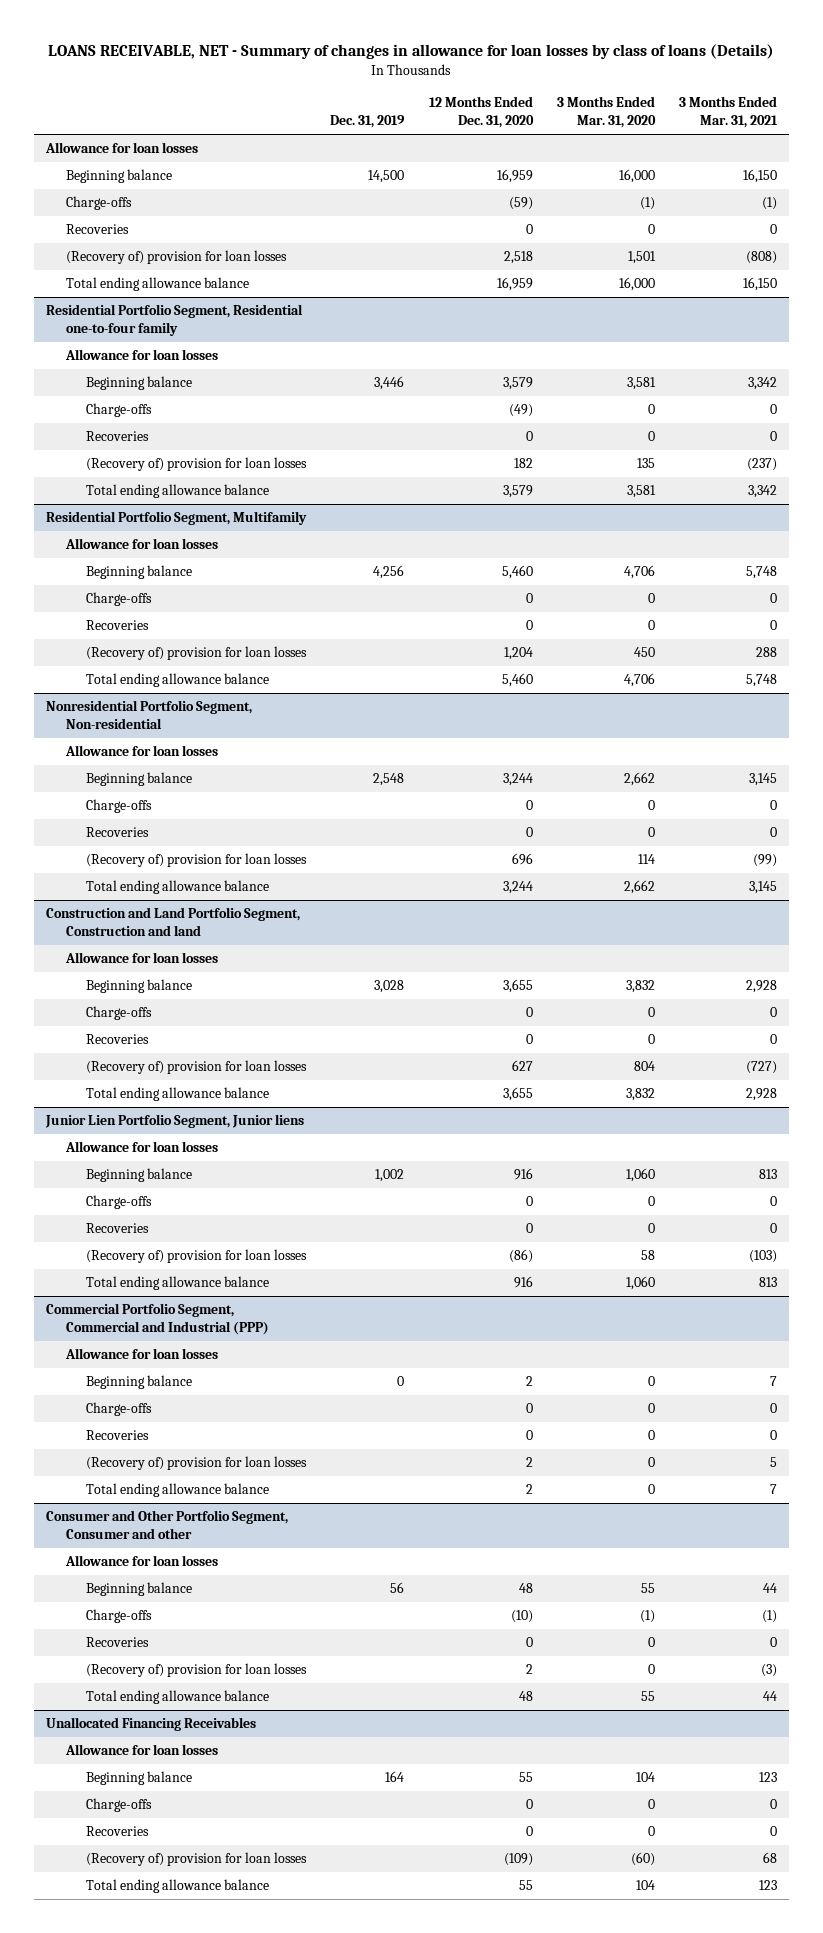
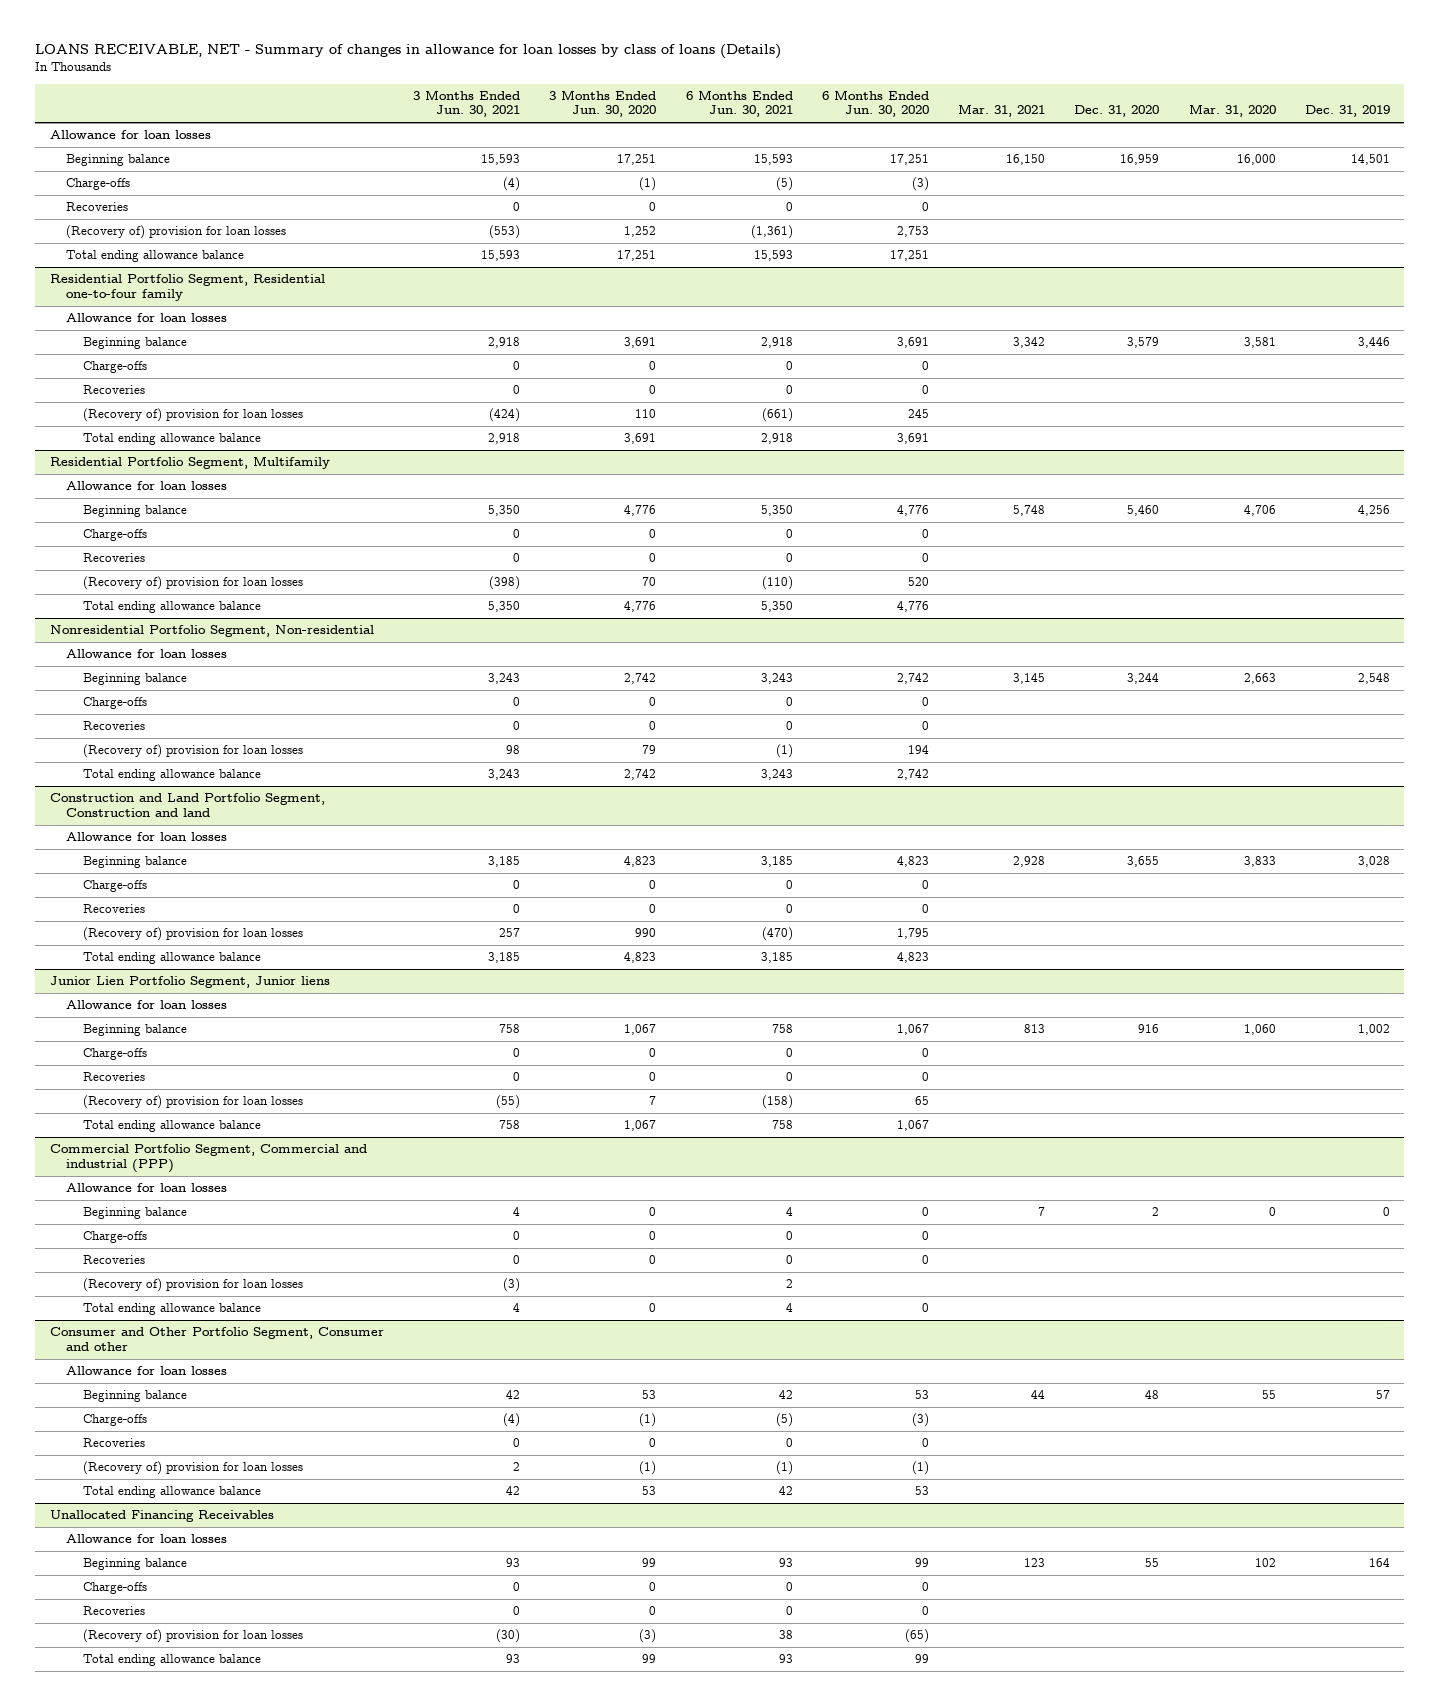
- | Dec. 31, 2019 | 12 Months Ended Dec. 31, 2020 | 3 Months Ended Mar. 31, 2020 | 3 Months Ended Mar. 31, 2021
+ | 3 Months Ended Jun. 30, 2021 | 3 Months Ended Jun. 30, 2020 | 6 Months Ended Jun. 30, 2021 | 6 Months Ended Jun. 30, 2020 | Mar. 31, 2021 | Dec. 31, 2020 | Mar. 31, 2020 | Dec. 31, 2019
- Beginning balance | 14,500 | 16,959 | 16,000 | 16,150
+ Beginning balance | 15,593 | 17,251 | 15,593 | 17,251 | 16,150 | 16,959 | 16,000 | 14,501
- Commercial Portfolio Segment, Commercial and Industrial (PPP)
+ Commercial Portfolio Segment, Commercial and industrial (PPP)
@ Consumer and Other Portfolio Segment, Consumer and other
- Beginning balance | 56 | 48 | 55 | 44
+ Beginning balance | 42 | 53 | 42 | 53 | 44 | 48 | 55 | 57

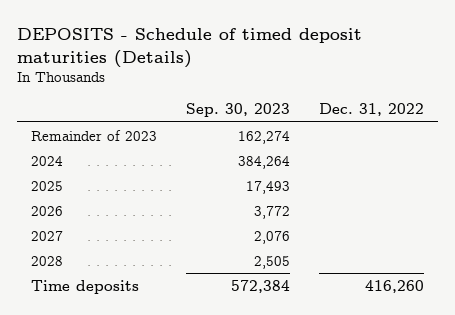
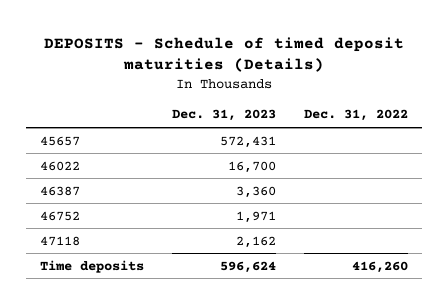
- | Sep. 30, 2023 | Dec. 31, 2022
+ | Dec. 31, 2023 | Dec. 31, 2022
- Remainder of 2023 | 162,274 |
- 2024 | 384,264 |
- 2025 | 17,493 |
- 2026 | 3,772 |
- 2027 | 2,076 |
- 2028 | 2,505 |
+ 45657 | 572,431 |
+ 46022 | 16,700 |
+ 46387 | 3,360 |
+ 46752 | 1,971 |
+ 47118 | 2,162 |

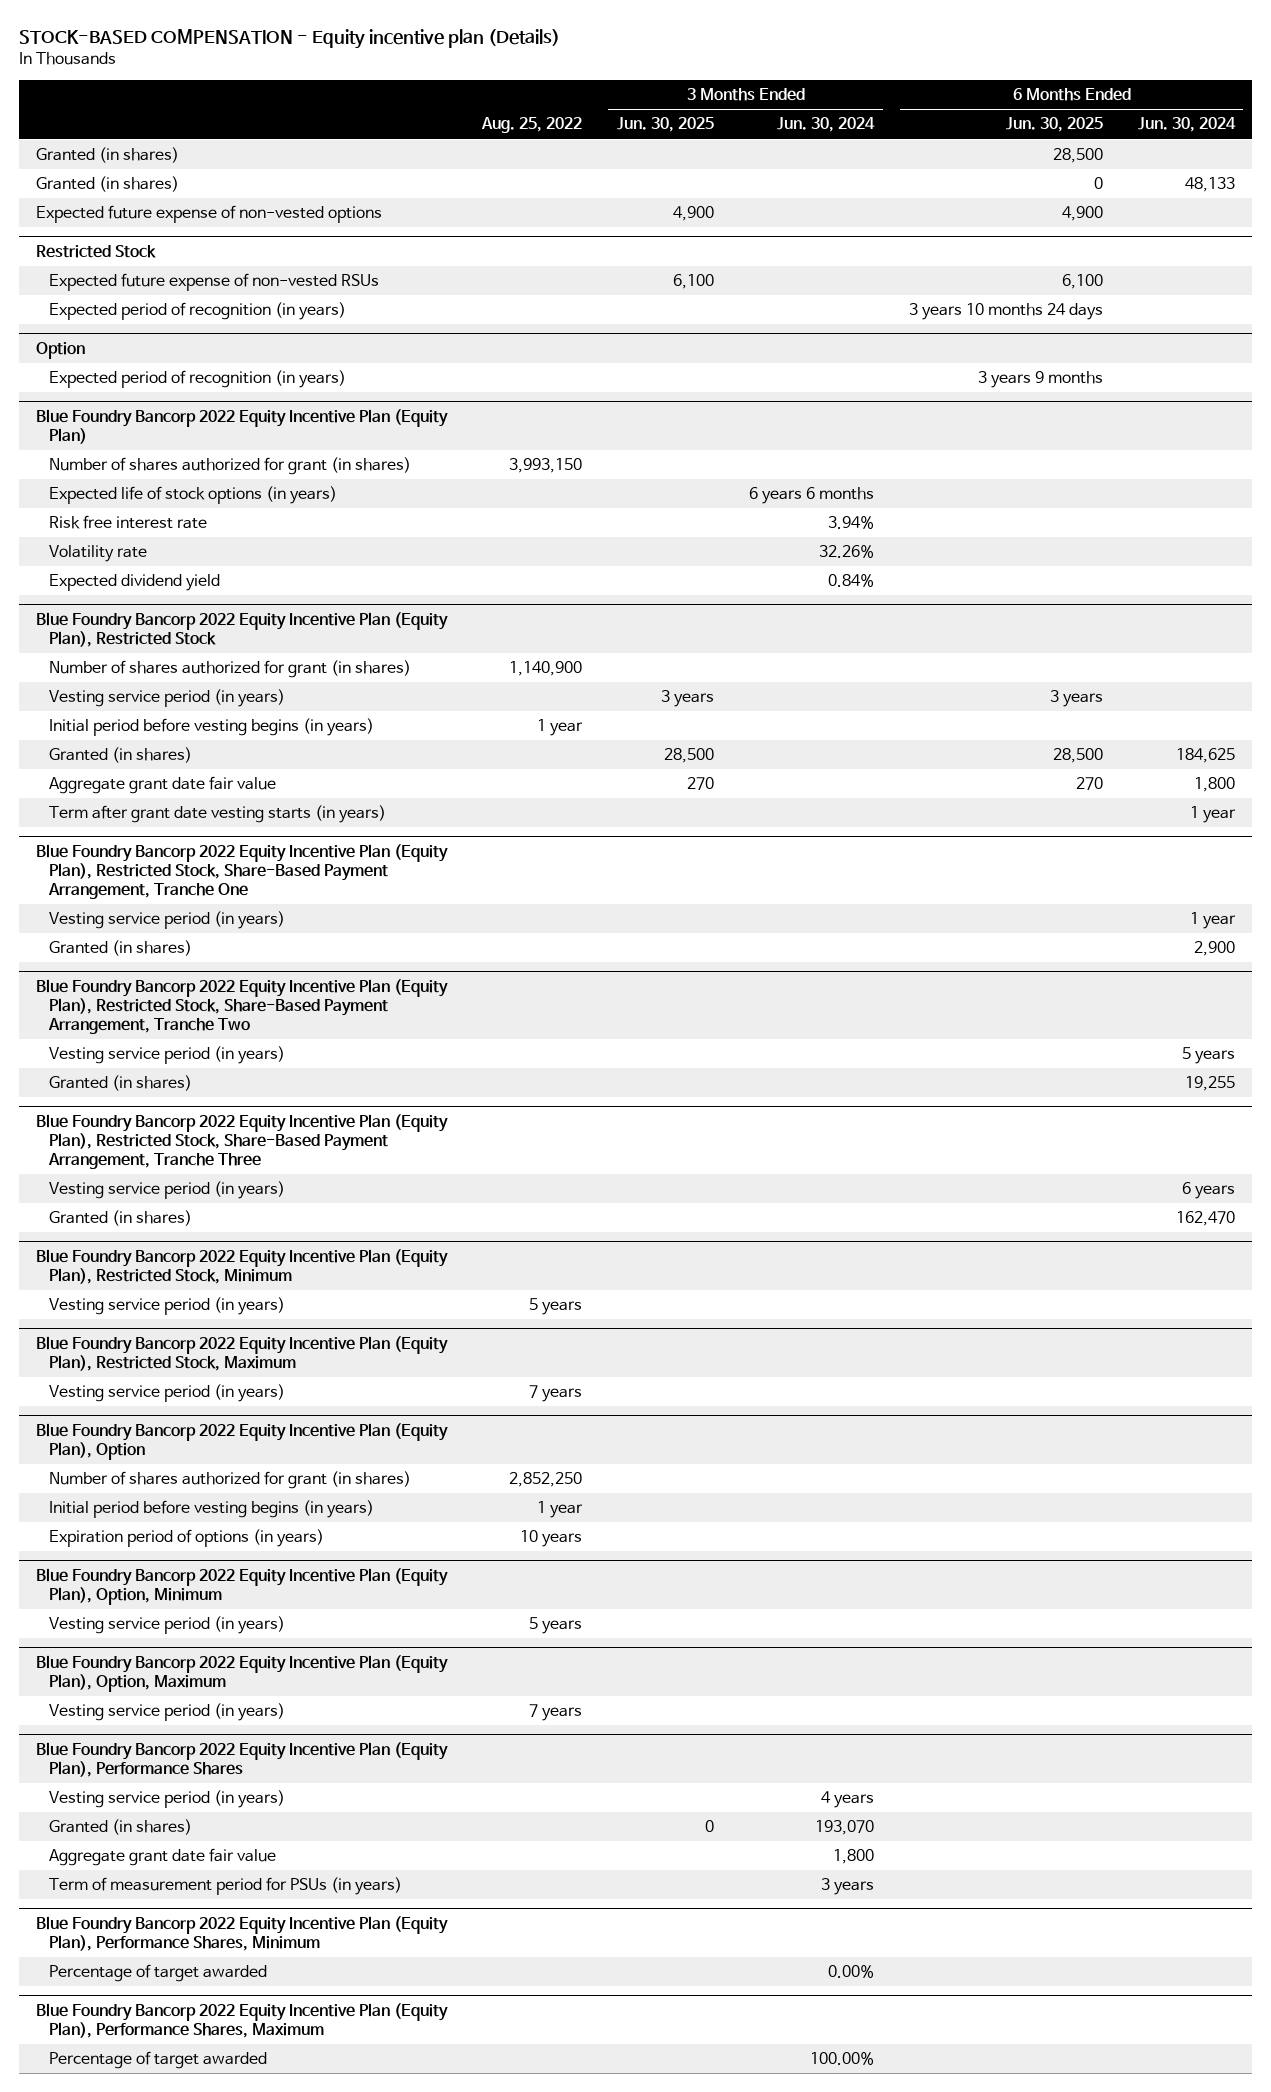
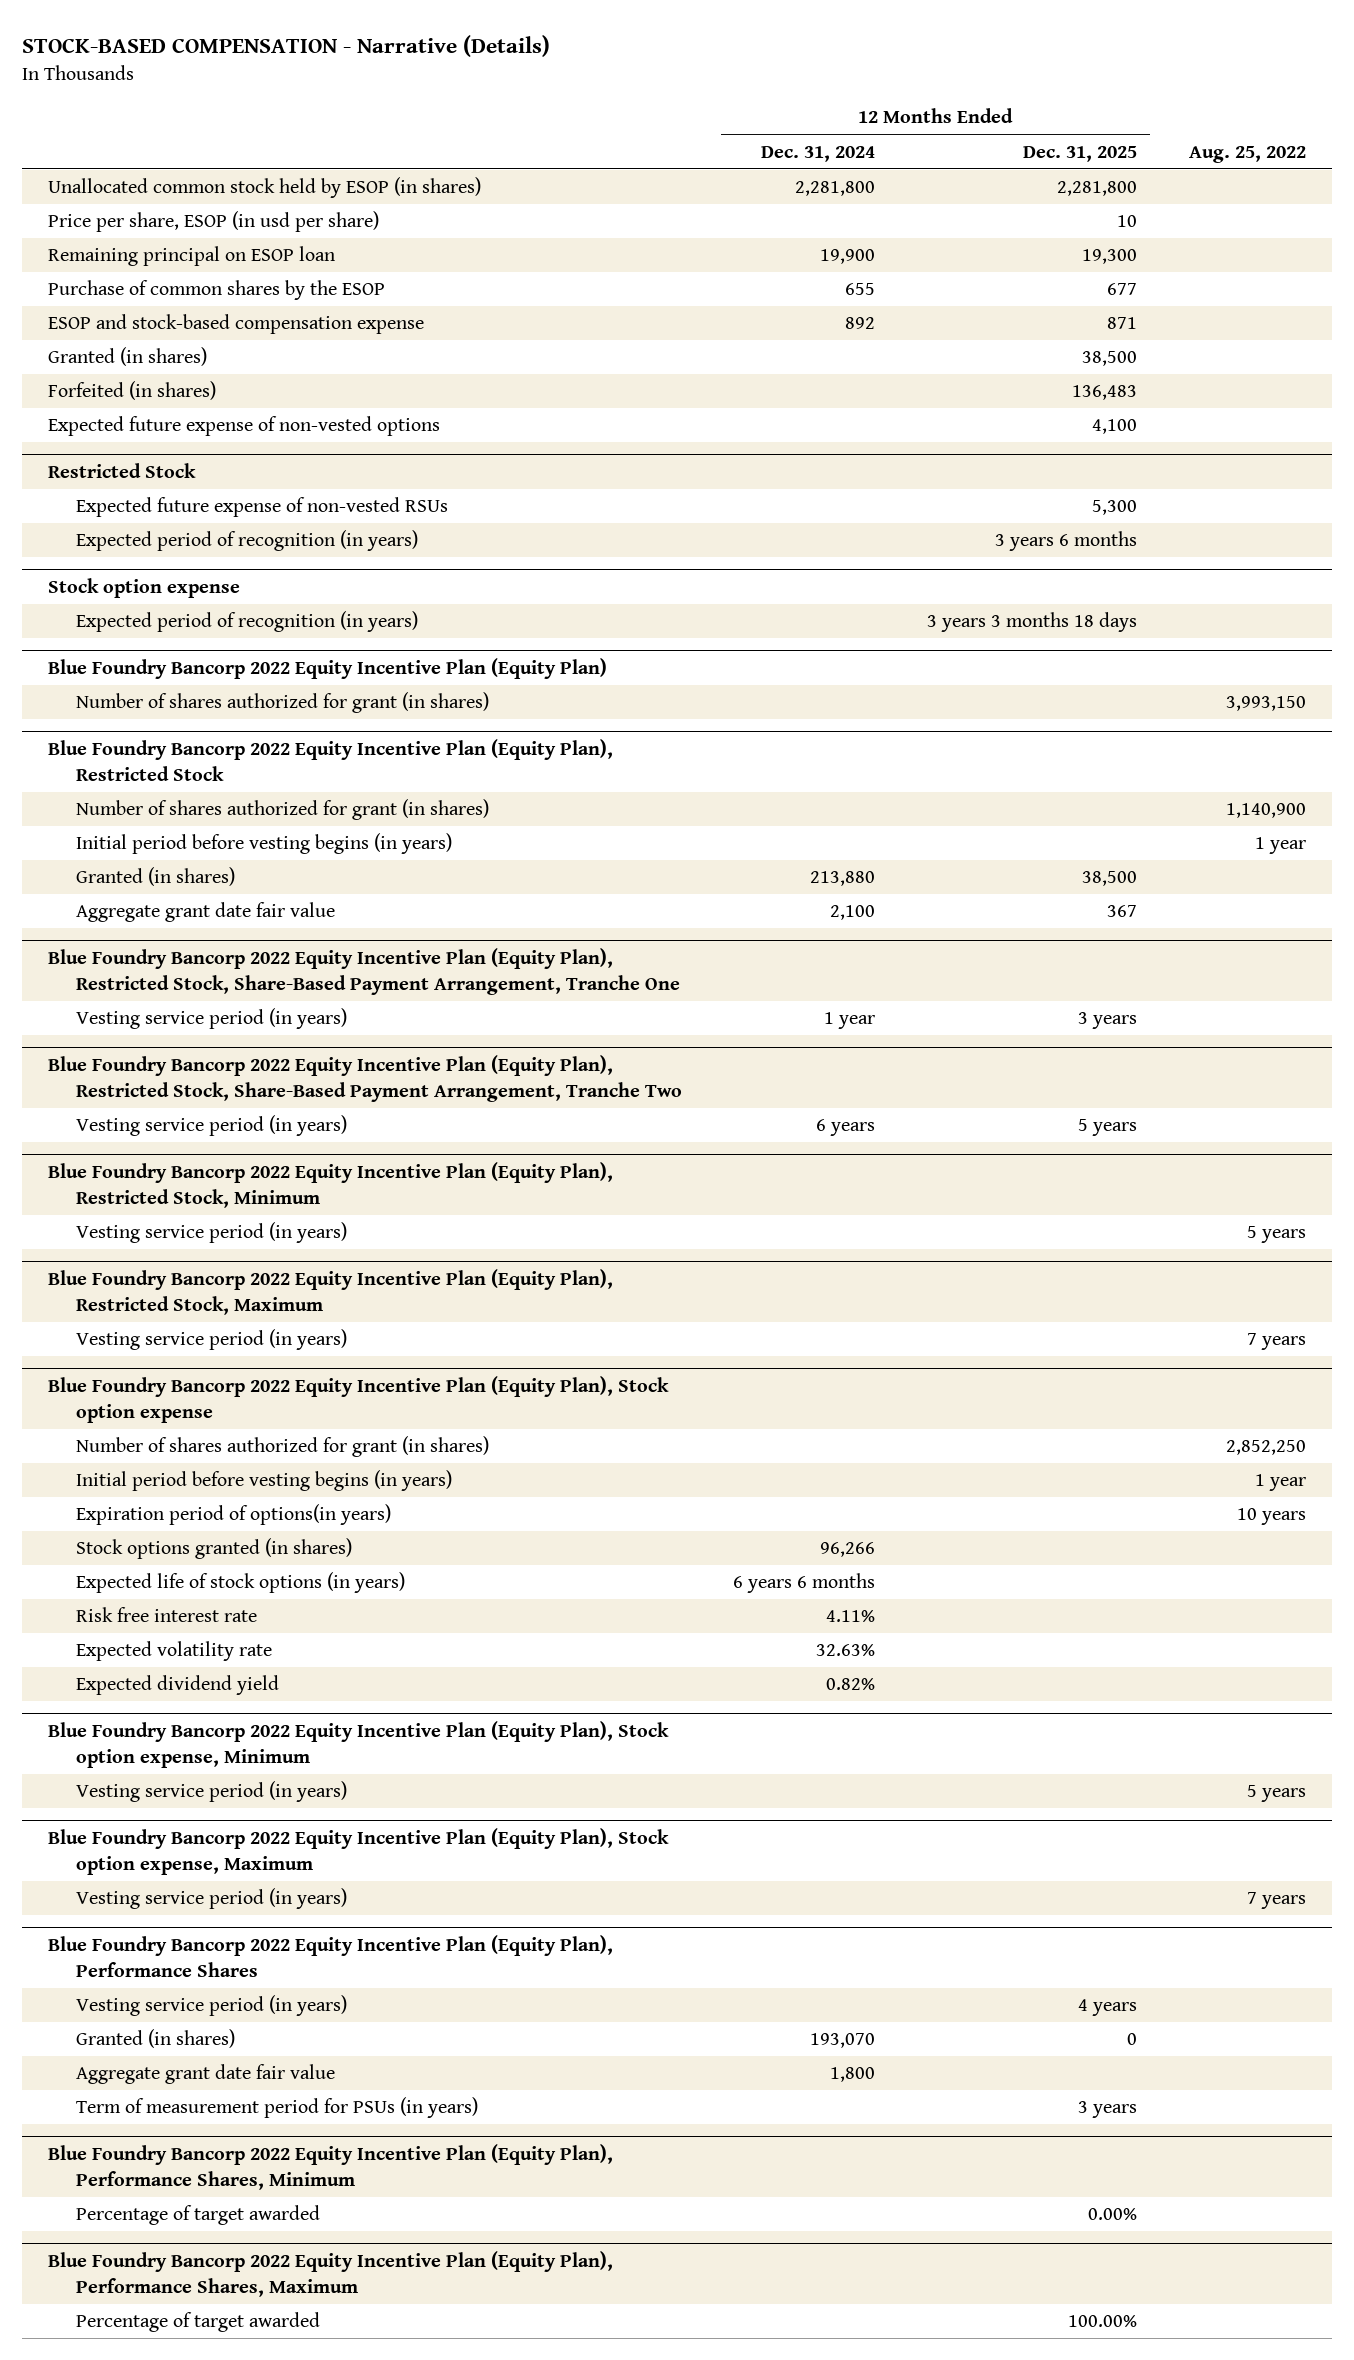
- STOCK-BASED COMPENSATION - Equity incentive plan (Details)
+ STOCK-BASED COMPENSATION - Narrative (Details)
- | Aug. 25, 2022 | 3 Months Ended Jun. 30, 2025 | 3 Months Ended Jun. 30, 2024 | 6 Months Ended Jun. 30, 2025 | 6 Months Ended Jun. 30, 2024
+ | 12 Months Ended Dec. 31, 2024 | 12 Months Ended Dec. 31, 2025 | Aug. 25, 2022
- Granted (in shares) | | | | 28,500 |
+ Unallocated common stock held by ESOP (in shares) | 2,281,800 | 2,281,800 |
+ Price per share, ESOP (in usd per share) | | 10 |
+ Remaining principal on ESOP loan | 19,900 | 19,300 |
+ Purchase of common shares by the ESOP | 655 | 677 |
+ ESOP and stock-based compensation expense | 892 | 871 |
+ Forfeited (in shares) | | 136,483 |
- Option
+ Stock option expense
@ Blue Foundry Bancorp 2022 Equity Incentive Plan (Equity Plan)
- Expected life of stock options (in years) | | | 6 years 6 months | |
- Risk free interest rate | | | 3.94% | |
- Volatility rate | | | 32.26% | |
- Expected dividend yield | | | 0.84% | |
@ Blue Foundry Bancorp 2022 Equity Incentive Plan (Equity Plan), Restricted Stock
- Vesting service period (in years) | | 3 years | | 3 years |
- Term after grant date vesting starts (in years) | | | | | 1 year
@ Blue Foundry Bancorp 2022 Equity Incentive Plan (Equity Plan), Restricted Stock, Share-Based Payment Arrangement, Tranche One
- Granted (in shares) | | | | | 2,900
@ Blue Foundry Bancorp 2022 Equity Incentive Plan (Equity Plan), Restricted Stock, Share-Based Payment Arrangement, Tranche Two
- Granted (in shares) | | | | | 19,255
- Blue Foundry Bancorp 2022 Equity Incentive Plan (Equity Plan), Restricted Stock, Share-Based Payment Arrangement, Tranche Three
- Vesting service period (in years) | | | | | 6 years
- Granted (in shares) | | | | | 162,470
- Blue Foundry Bancorp 2022 Equity Incentive Plan (Equity Plan), Option
+ Blue Foundry Bancorp 2022 Equity Incentive Plan (Equity Plan), Stock option expense
- Expiration period of options (in years) | 10 years | | | |
- Blue Foundry Bancorp 2022 Equity Incentive Plan (Equity Plan), Option, Minimum
+ Expiration period of options(in years) | | | 10 years
+ Stock options granted (in shares) | 96,266 | |
+ Expected life of stock options (in years) | 6 years 6 months | |
+ Risk free interest rate | 4.11% | |
+ Expected volatility rate | 32.63% | |
+ Expected dividend yield | 0.82% | |
+ Blue Foundry Bancorp 2022 Equity Incentive Plan (Equity Plan), Stock option expense, Minimum
- Blue Foundry Bancorp 2022 Equity Incentive Plan (Equity Plan), Option, Maximum
+ Blue Foundry Bancorp 2022 Equity Incentive Plan (Equity Plan), Stock option expense, Maximum

